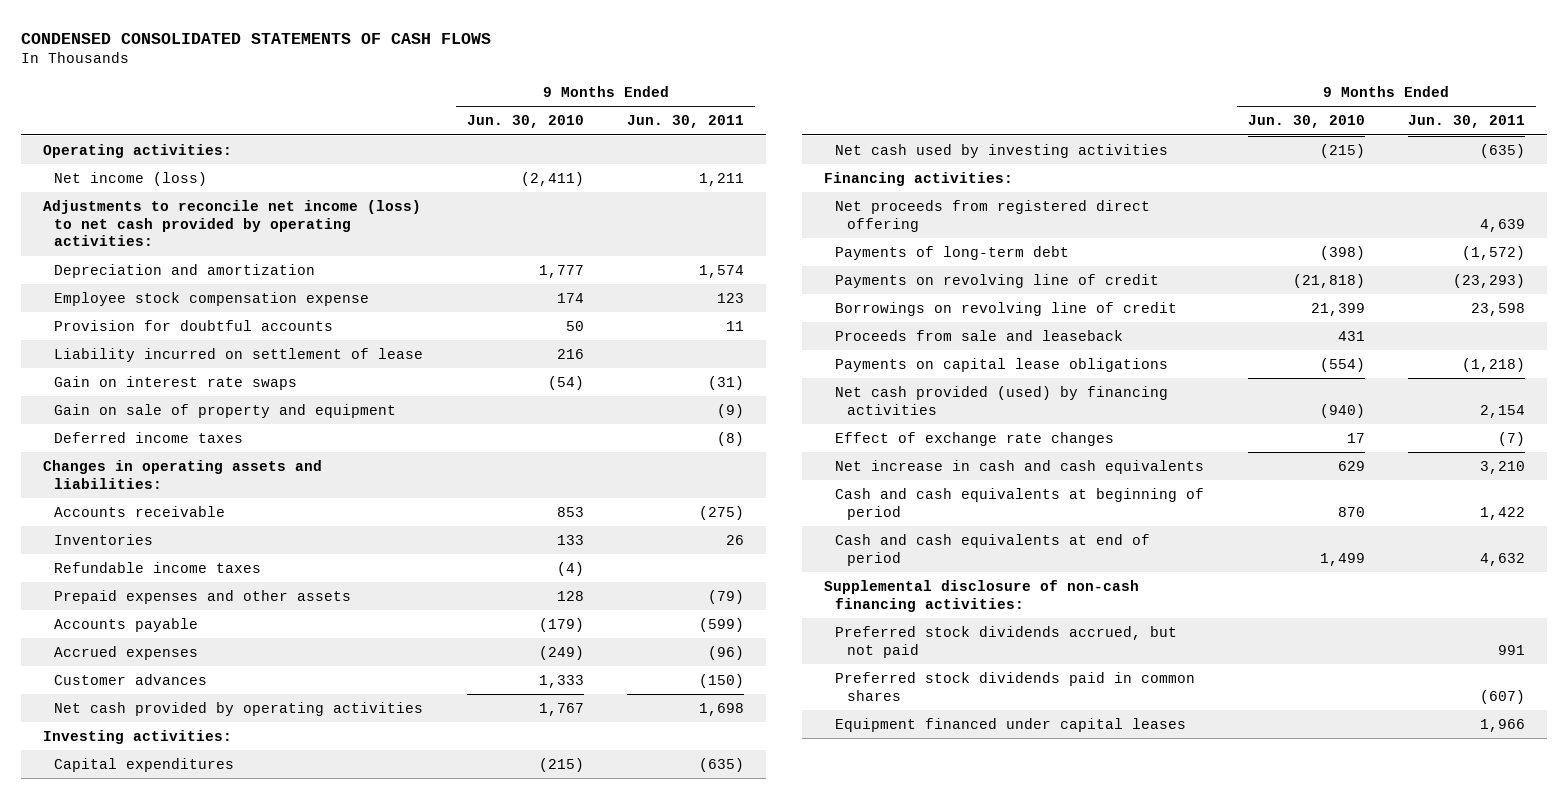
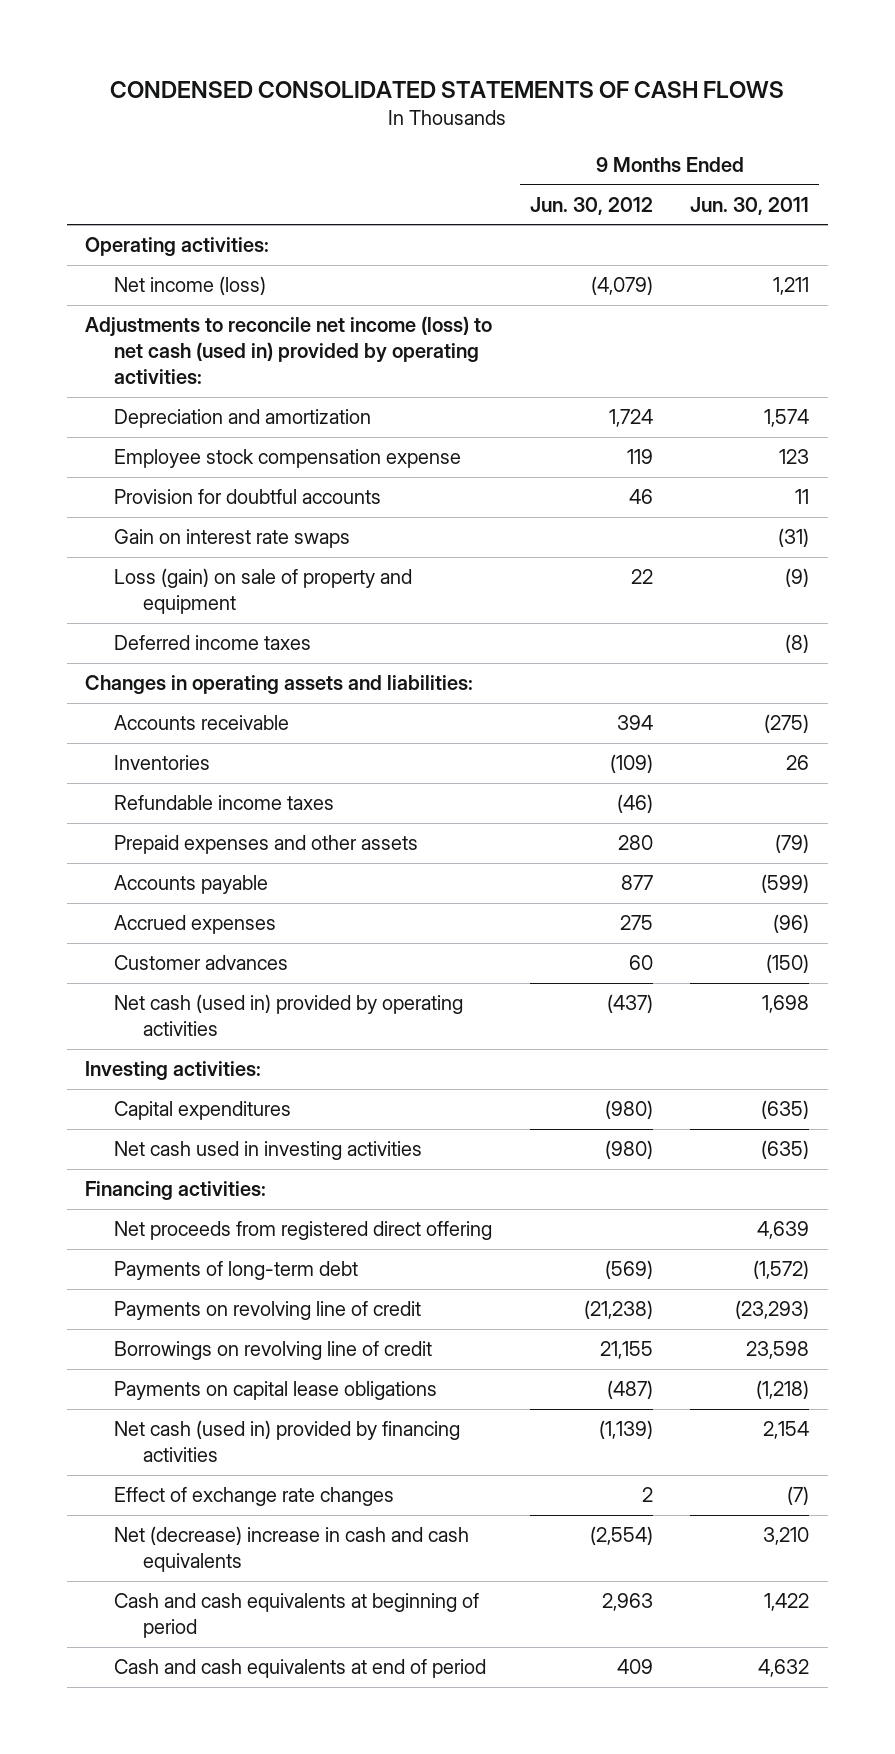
- | 9 Months Ended Jun. 30, 2010 | 9 Months Ended Jun. 30, 2011
+ | 9 Months Ended Jun. 30, 2012 | 9 Months Ended Jun. 30, 2011
- Adjustments to reconcile net income (loss) to net cash provided by operating activities:
+ Adjustments to reconcile net income (loss) to net cash (used in) provided by operating activities:
- Liability incurred on settlement of lease | 216 |
- Gain on sale of property and equipment | | (9)
+ Loss (gain) on sale of property and equipment | 22 | (9)
- Net cash provided by operating activities | 1,767 | 1,698
+ Net cash (used in) provided by operating activities | (437) | 1,698
- Net cash used by investing activities | (215) | (635)
+ Net cash used in investing activities | (980) | (635)
- Proceeds from sale and leaseback | 431 |
- Net cash provided (used) by financing activities | (940) | 2,154
+ Net cash (used in) provided by financing activities | (1,139) | 2,154
- Net increase in cash and cash equivalents | 629 | 3,210
+ Net (decrease) increase in cash and cash equivalents | (2,554) | 3,210
- Supplemental disclosure of non-cash financing activities:
- Preferred stock dividends accrued, but not paid | | 991
- Preferred stock dividends paid in common shares | | (607)
- Equipment financed under capital leases | | 1,966

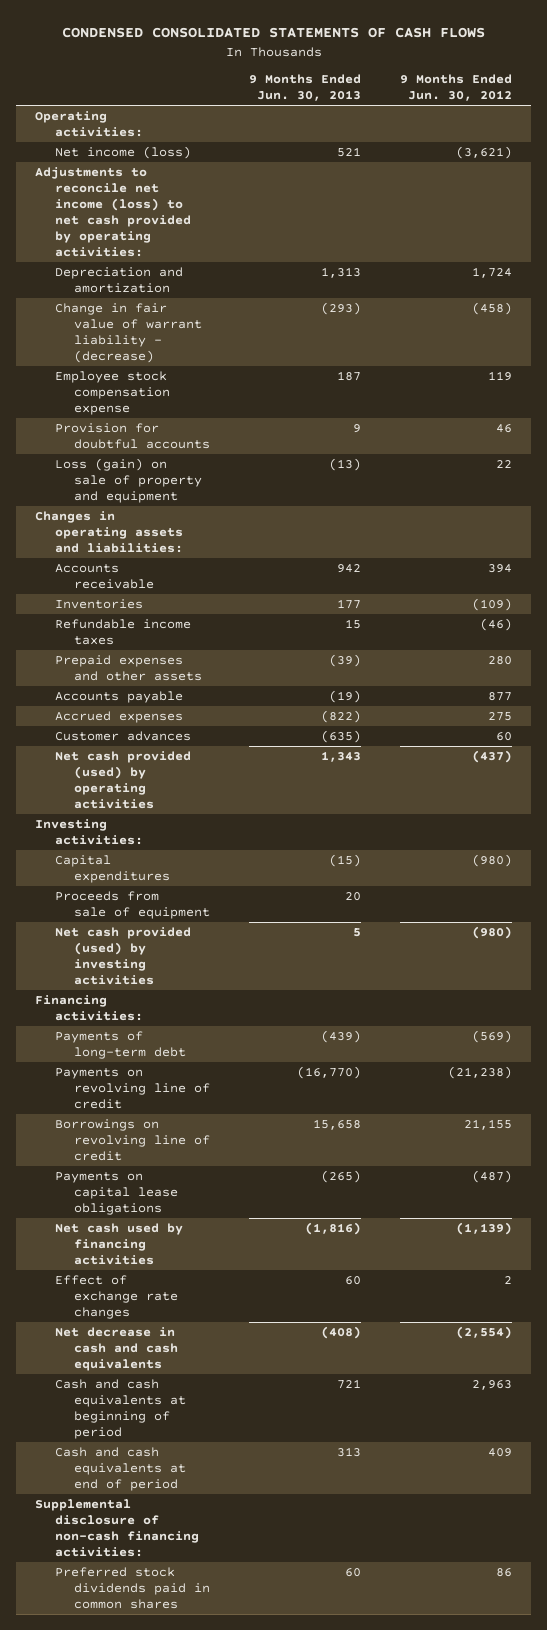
- | 9 Months Ended Jun. 30, 2012 | 9 Months Ended Jun. 30, 2011
+ | 9 Months Ended Jun. 30, 2013 | 9 Months Ended Jun. 30, 2012
- Net income (loss) | (4,079) | 1,211
- Adjustments to reconcile net income (loss) to net cash (used in) provided by operating activities:
+ Net income (loss) | 521 | (3,621)
+ Adjustments to reconcile net income (loss) to net cash provided by operating activities:
+ Change in fair value of warrant liability - (decrease) | (293) | (458)
- Gain on interest rate swaps | | (31)
- Deferred income taxes | | (8)
- Net cash (used in) provided by operating activities | (437) | 1,698
+ Net cash provided (used) by operating activities | 1,343 | (437)
- Net cash used in investing activities | (980) | (635)
+ Proceeds from sale of equipment | 20 |
+ Net cash provided (used) by investing activities | 5 | (980)
- Net proceeds from registered direct offering | | 4,639
- Net cash (used in) provided by financing activities | (1,139) | 2,154
+ Net cash used by financing activities | (1,816) | (1,139)
- Net (decrease) increase in cash and cash equivalents | (2,554) | 3,210
+ Net decrease in cash and cash equivalents | (408) | (2,554)
+ Supplemental disclosure of non-cash financing activities:
+ Preferred stock dividends paid in common shares | 60 | 86

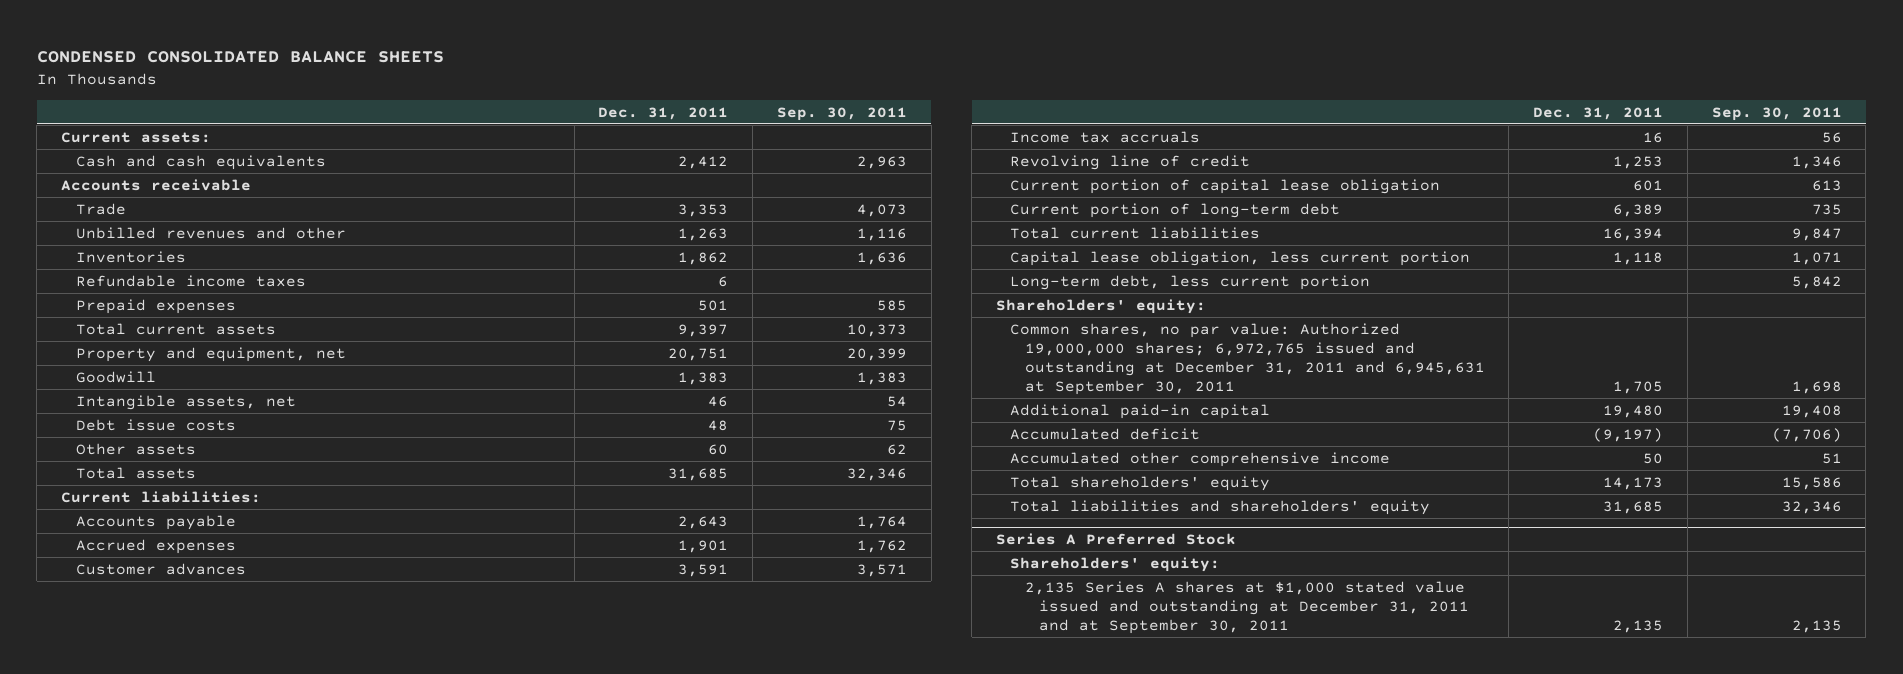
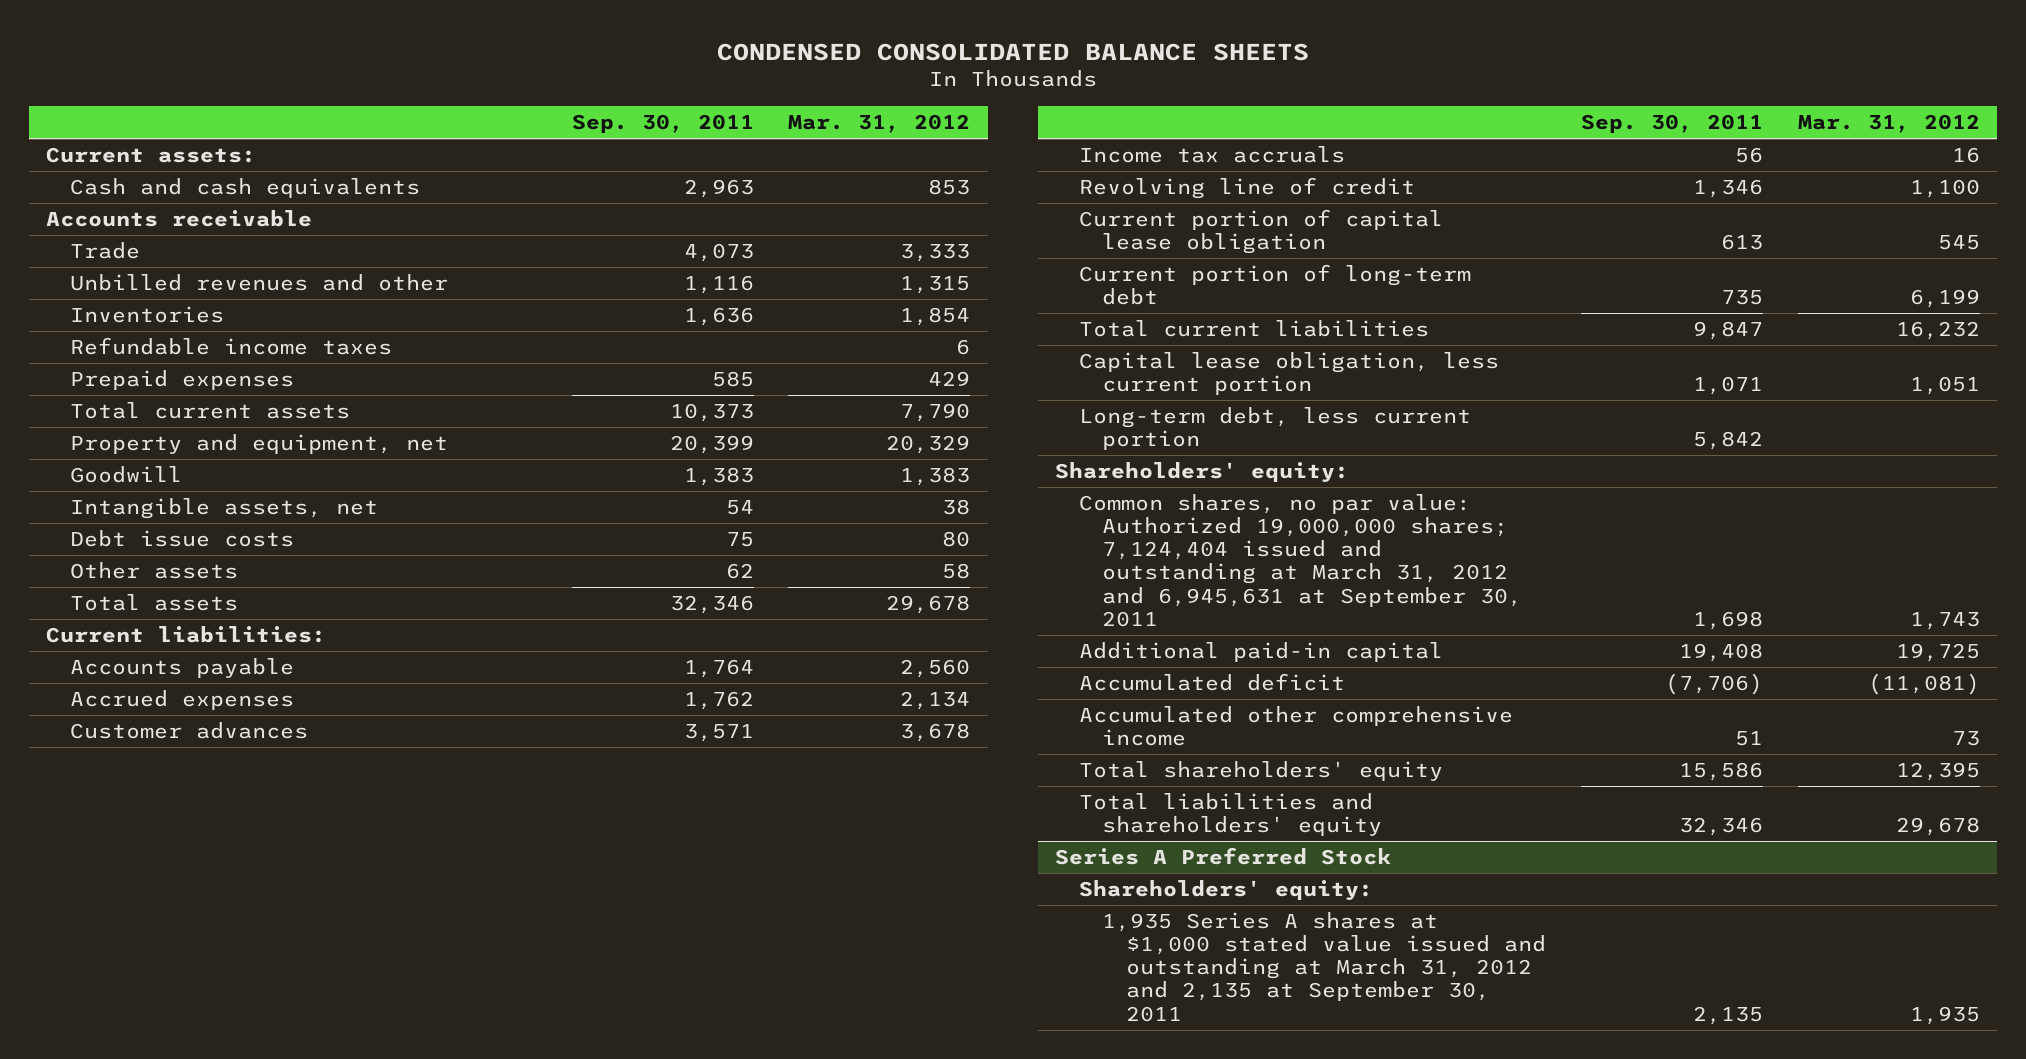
- | Dec. 31, 2011 | Sep. 30, 2011
+ | Sep. 30, 2011 | Mar. 31, 2012
- Common shares, no par value: Authorized 19,000,000 shares; 6,972,765 issued and outstanding at December 31, 2011 and 6,945,631 at September 30, 2011 | 1,705 | 1,698
+ Common shares, no par value: Authorized 19,000,000 shares; 7,124,404 issued and outstanding at March 31, 2012 and 6,945,631 at September 30, 2011 | 1,698 | 1,743
@ Series A Preferred Stock
- 2,135 Series A shares at $1,000 stated value issued and outstanding at December 31, 2011 and at September 30, 2011 | 2,135 | 2,135
+ 1,935 Series A shares at $1,000 stated value issued and outstanding at March 31, 2012 and 2,135 at September 30, 2011 | 2,135 | 1,935

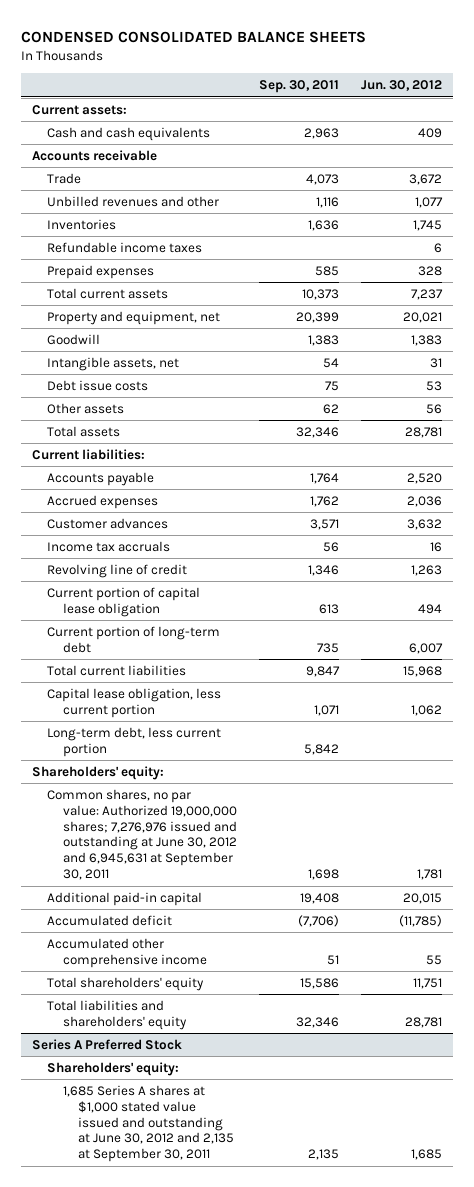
- | Sep. 30, 2011 | Mar. 31, 2012
+ | Sep. 30, 2011 | Jun. 30, 2012
- Common shares, no par value: Authorized 19,000,000 shares; 7,124,404 issued and outstanding at March 31, 2012 and 6,945,631 at September 30, 2011 | 1,698 | 1,743
+ Common shares, no par value: Authorized 19,000,000 shares; 7,276,976 issued and outstanding at June 30, 2012 and 6,945,631 at September 30, 2011 | 1,698 | 1,781
@ Series A Preferred Stock
- 1,935 Series A shares at $1,000 stated value issued and outstanding at March 31, 2012 and 2,135 at September 30, 2011 | 2,135 | 1,935
+ 1,685 Series A shares at $1,000 stated value issued and outstanding at June 30, 2012 and 2,135 at September 30, 2011 | 2,135 | 1,685

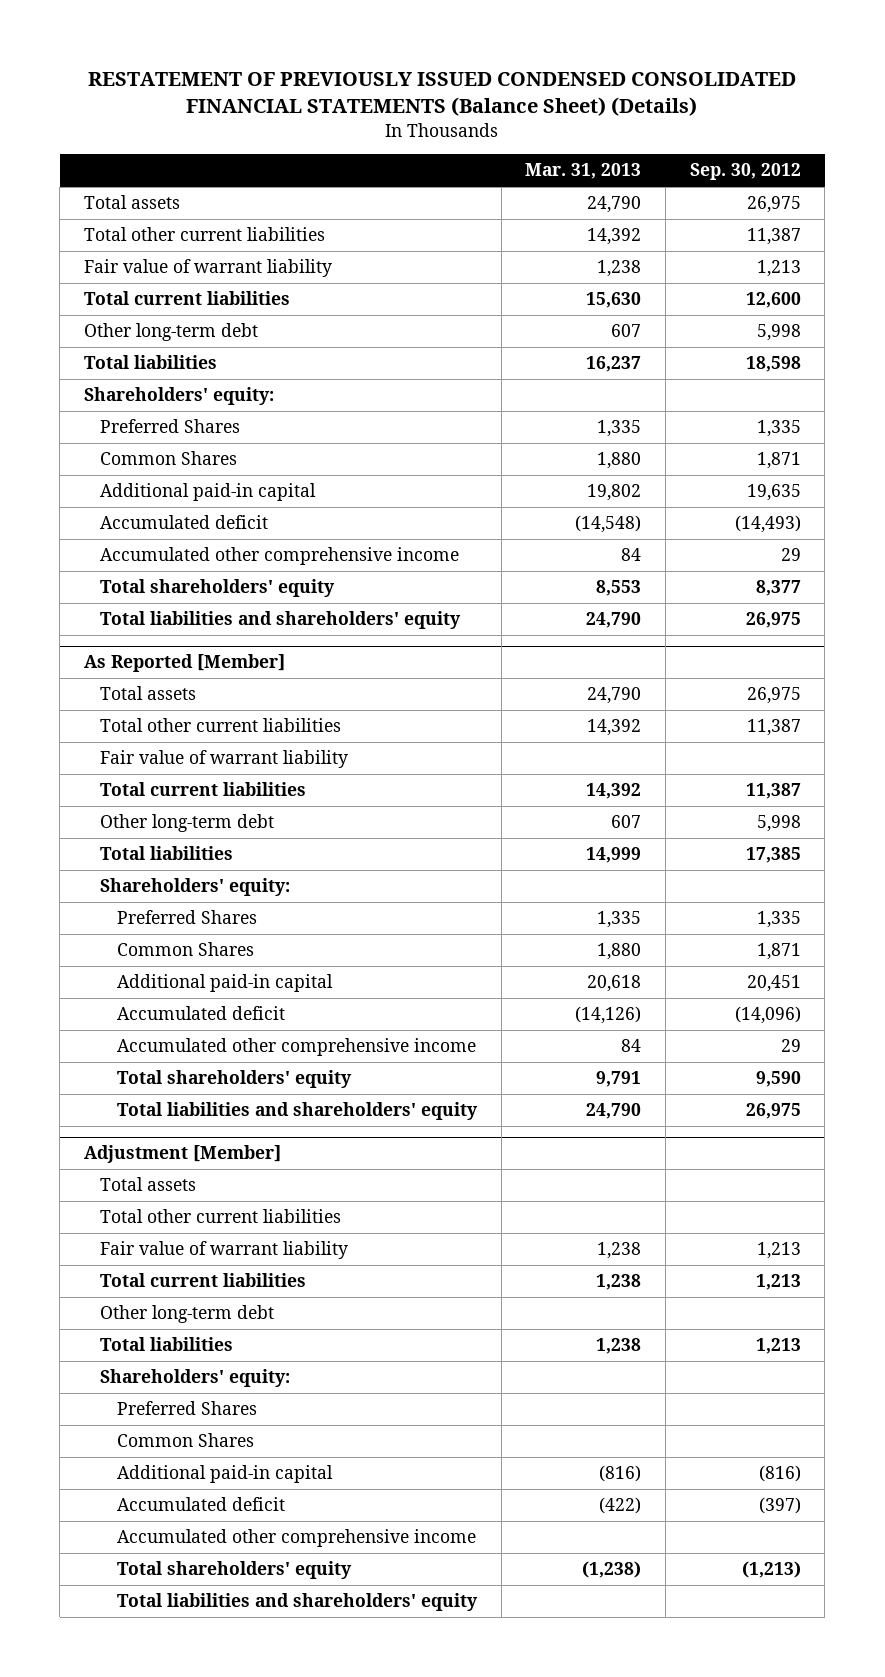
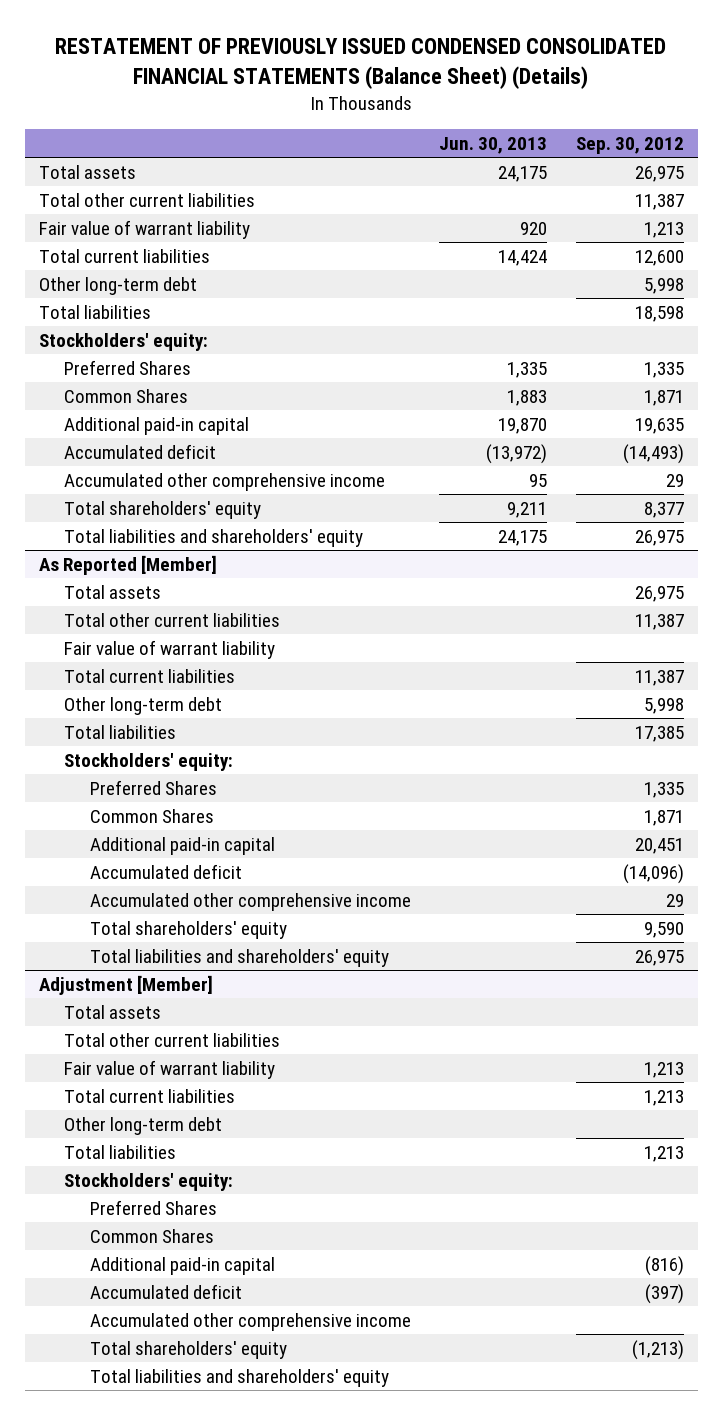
- | Mar. 31, 2013 | Sep. 30, 2012
+ | Jun. 30, 2013 | Sep. 30, 2012
- Shareholders' equity:
+ Stockholders' equity:
@ As Reported [Member]
- Shareholders' equity:
+ Stockholders' equity:
@ Adjustment [Member]
- Shareholders' equity:
+ Stockholders' equity:

